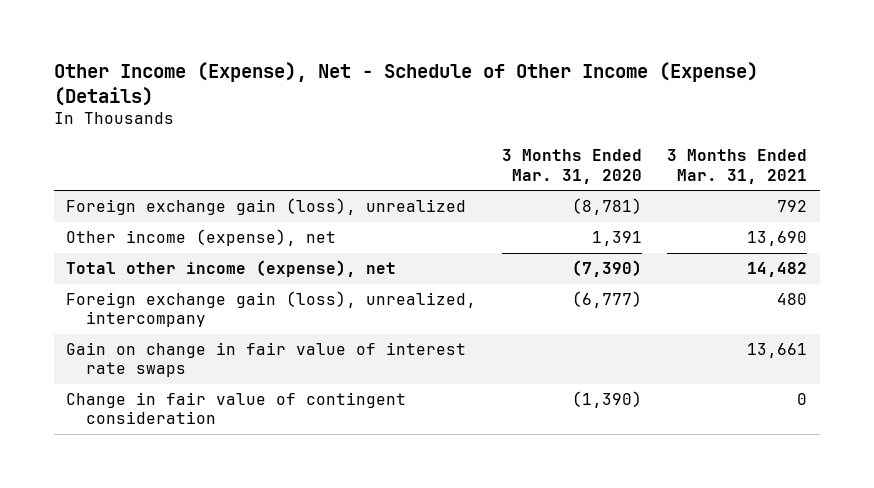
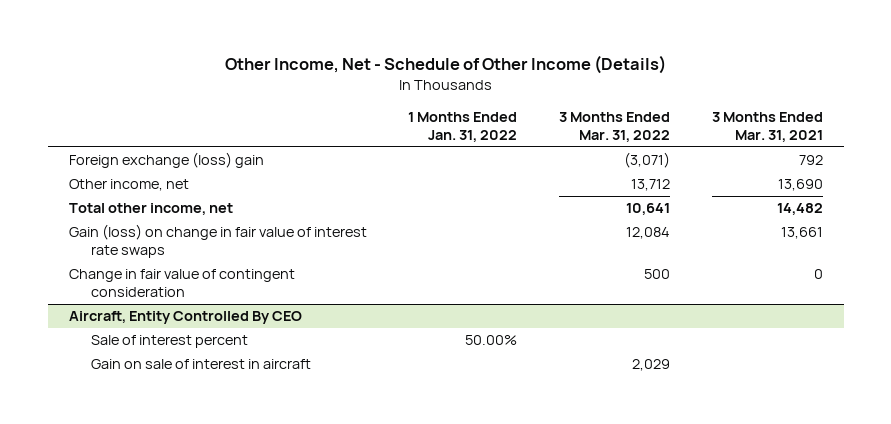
- Other Income (Expense), Net - Schedule of Other Income (Expense) (Details)
+ Other Income, Net - Schedule of Other Income (Details)
- | 3 Months Ended Mar. 31, 2020 | 3 Months Ended Mar. 31, 2021
+ | 1 Months Ended Jan. 31, 2022 | 3 Months Ended Mar. 31, 2022 | 3 Months Ended Mar. 31, 2021
- Foreign exchange gain (loss), unrealized | (8,781) | 792
- Other income (expense), net | 1,391 | 13,690
- Total other income (expense), net | (7,390) | 14,482
- Foreign exchange gain (loss), unrealized, intercompany | (6,777) | 480
- Gain on change in fair value of interest rate swaps | | 13,661
+ Foreign exchange (loss) gain | | (3,071) | 792
+ Other income, net | | 13,712 | 13,690
+ Total other income, net | | 10,641 | 14,482
+ Gain (loss) on change in fair value of interest rate swaps | | 12,084 | 13,661
+ Aircraft, Entity Controlled By CEO
+ Sale of interest percent | 50.00% | |
+ Gain on sale of interest in aircraft | | 2,029 |

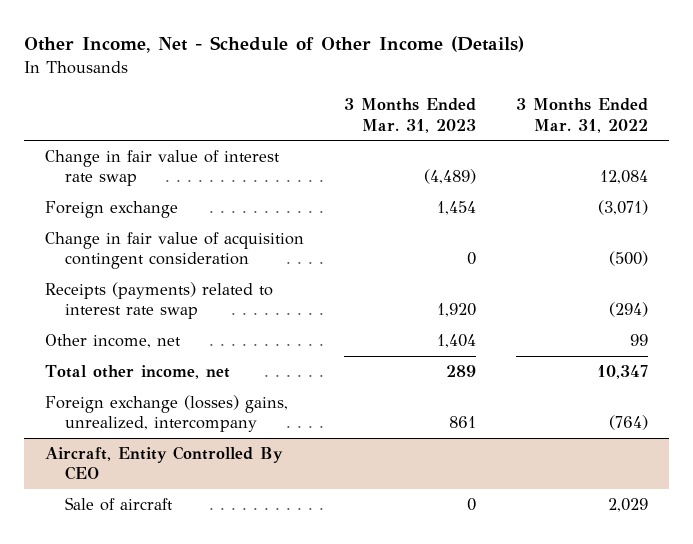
- | 1 Months Ended Jan. 31, 2022 | 3 Months Ended Mar. 31, 2022 | 3 Months Ended Mar. 31, 2021
+ | 3 Months Ended Mar. 31, 2023 | 3 Months Ended Mar. 31, 2022
- Foreign exchange (loss) gain | | (3,071) | 792
- Other income, net | | 13,712 | 13,690
- Total other income, net | | 10,641 | 14,482
- Gain (loss) on change in fair value of interest rate swaps | | 12,084 | 13,661
- Change in fair value of contingent consideration | | 500 | 0
+ Change in fair value of interest rate swap | (4,489) | 12,084
+ Foreign exchange | 1,454 | (3,071)
+ Change in fair value of acquisition contingent consideration | 0 | (500)
+ Receipts (payments) related to interest rate swap | 1,920 | (294)
+ Other income, net | 1,404 | 99
+ Total other income, net | 289 | 10,347
+ Foreign exchange (losses) gains, unrealized, intercompany | 861 | (764)
@ Aircraft, Entity Controlled By CEO
- Sale of interest percent | 50.00% | |
- Gain on sale of interest in aircraft | | 2,029 |
+ Sale of aircraft | 0 | 2,029

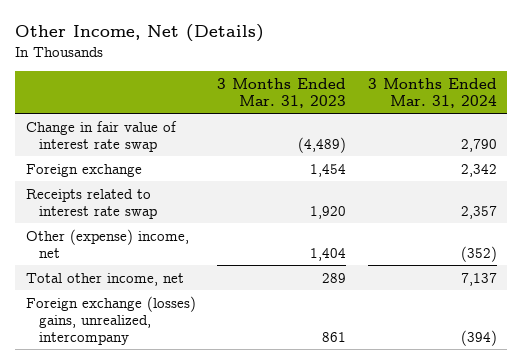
- Other Income, Net - Schedule of Other Income (Details)
+ Other Income, Net (Details)
- | 3 Months Ended Mar. 31, 2023 | 3 Months Ended Mar. 31, 2022
+ | 3 Months Ended Mar. 31, 2023 | 3 Months Ended Mar. 31, 2024
- Change in fair value of acquisition contingent consideration | 0 | (500)
- Receipts (payments) related to interest rate swap | 1,920 | (294)
- Other income, net | 1,404 | 99
+ Receipts related to interest rate swap | 1,920 | 2,357
+ Other (expense) income, net | 1,404 | (352)
- Aircraft, Entity Controlled By CEO
- Sale of aircraft | 0 | 2,029

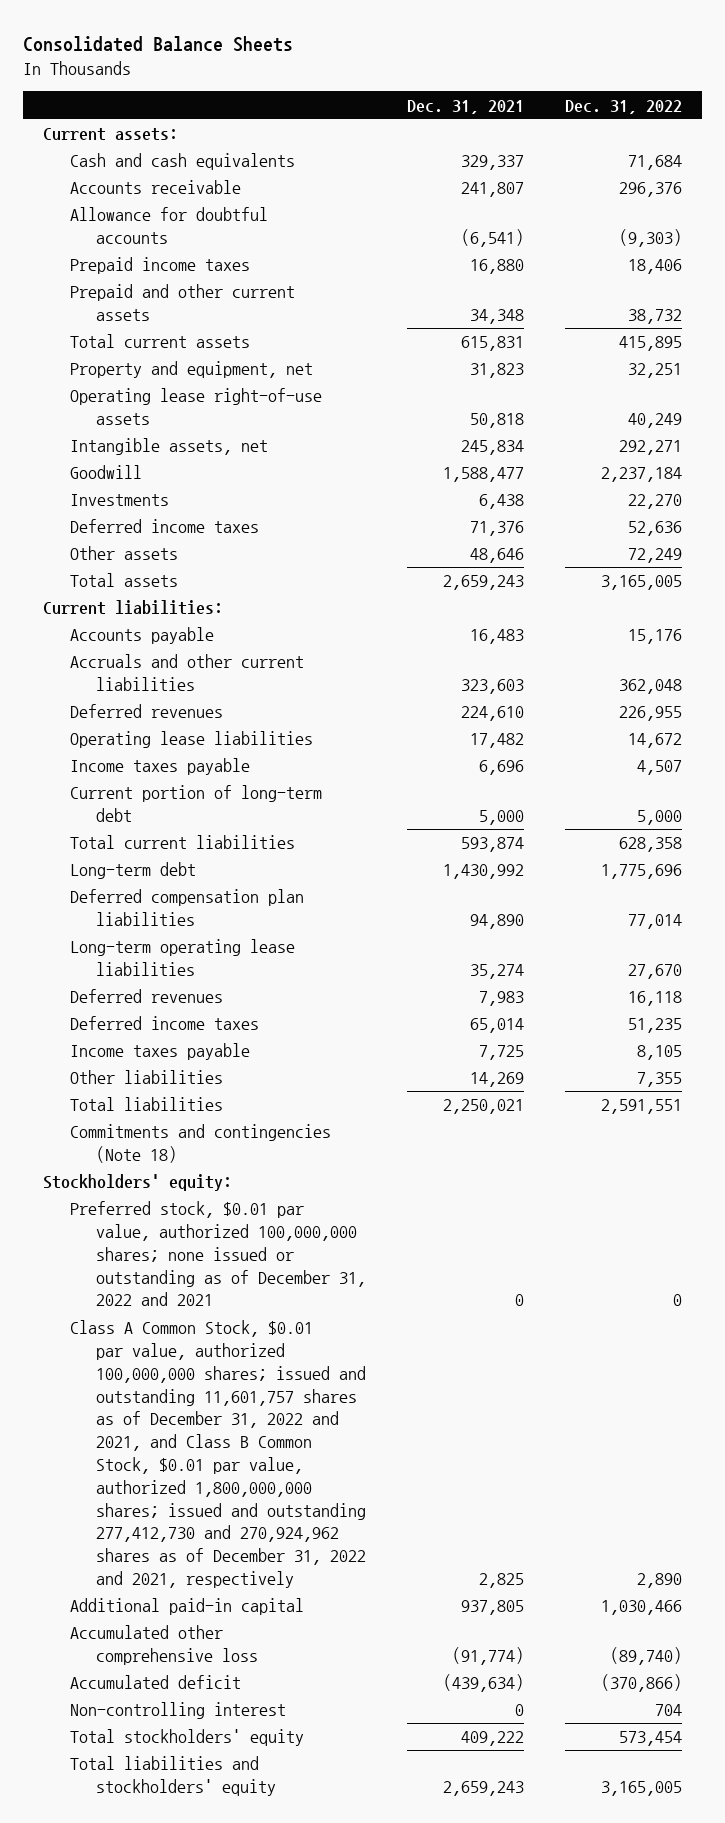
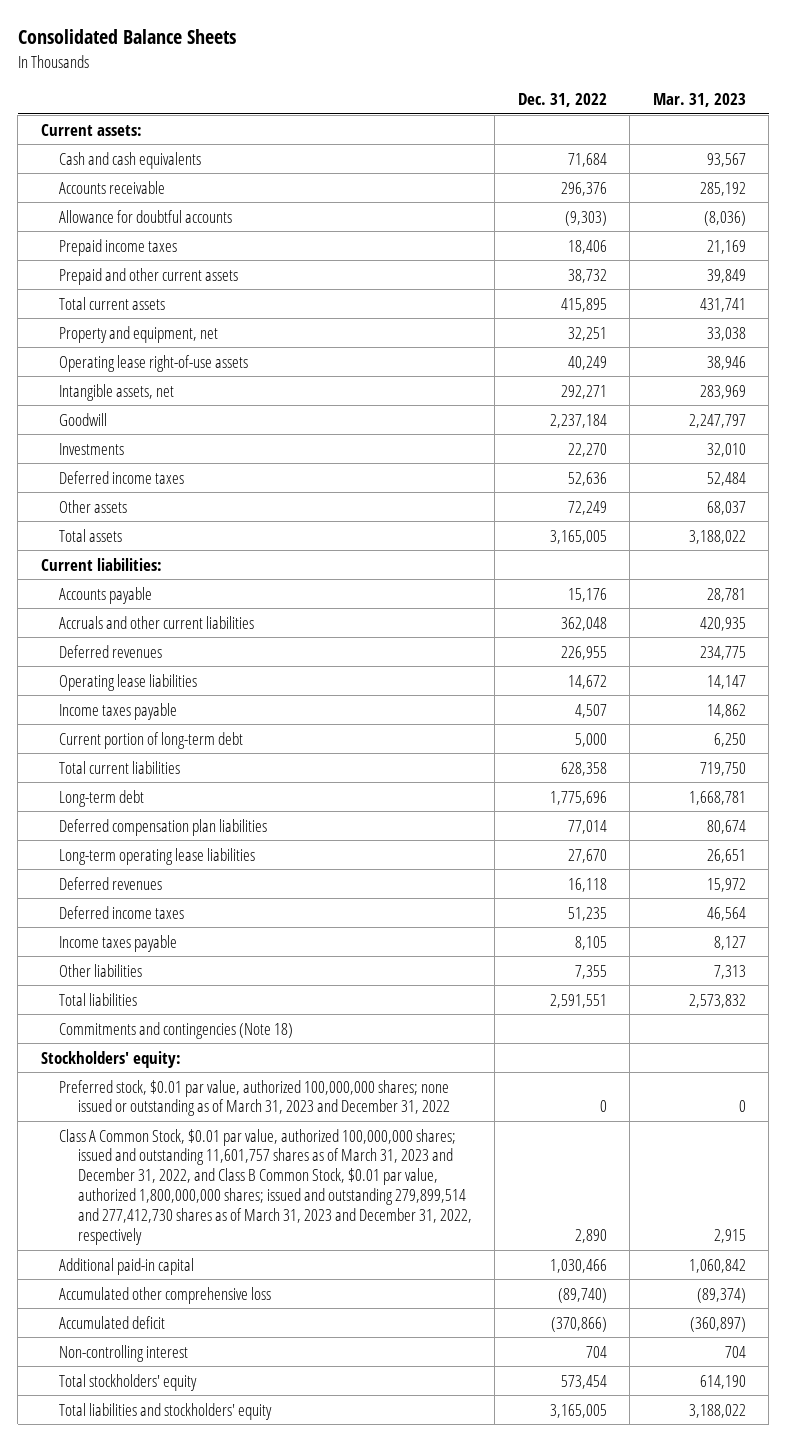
- | Dec. 31, 2021 | Dec. 31, 2022
+ | Dec. 31, 2022 | Mar. 31, 2023
- Preferred stock, $0.01 par value, authorized 100,000,000 shares; none issued or outstanding as of December 31, 2022 and 2021 | 0 | 0
- Class A Common Stock, $0.01 par value, authorized 100,000,000 shares; issued and outstanding 11,601,757 shares as of December 31, 2022 and 2021, and Class B Common Stock, $0.01 par value, authorized 1,800,000,000 shares; issued and outstanding 277,412,730 and 270,924,962 shares as of December 31, 2022 and 2021, respectively | 2,825 | 2,890
+ Preferred stock, $0.01 par value, authorized 100,000,000 shares; none issued or outstanding as of March 31, 2023 and December 31, 2022 | 0 | 0
+ Class A Common Stock, $0.01 par value, authorized 100,000,000 shares; issued and outstanding 11,601,757 shares as of March 31, 2023 and December 31, 2022, and Class B Common Stock, $0.01 par value, authorized 1,800,000,000 shares; issued and outstanding 279,899,514 and 277,412,730 shares as of March 31, 2023 and December 31, 2022, respectively | 2,890 | 2,915

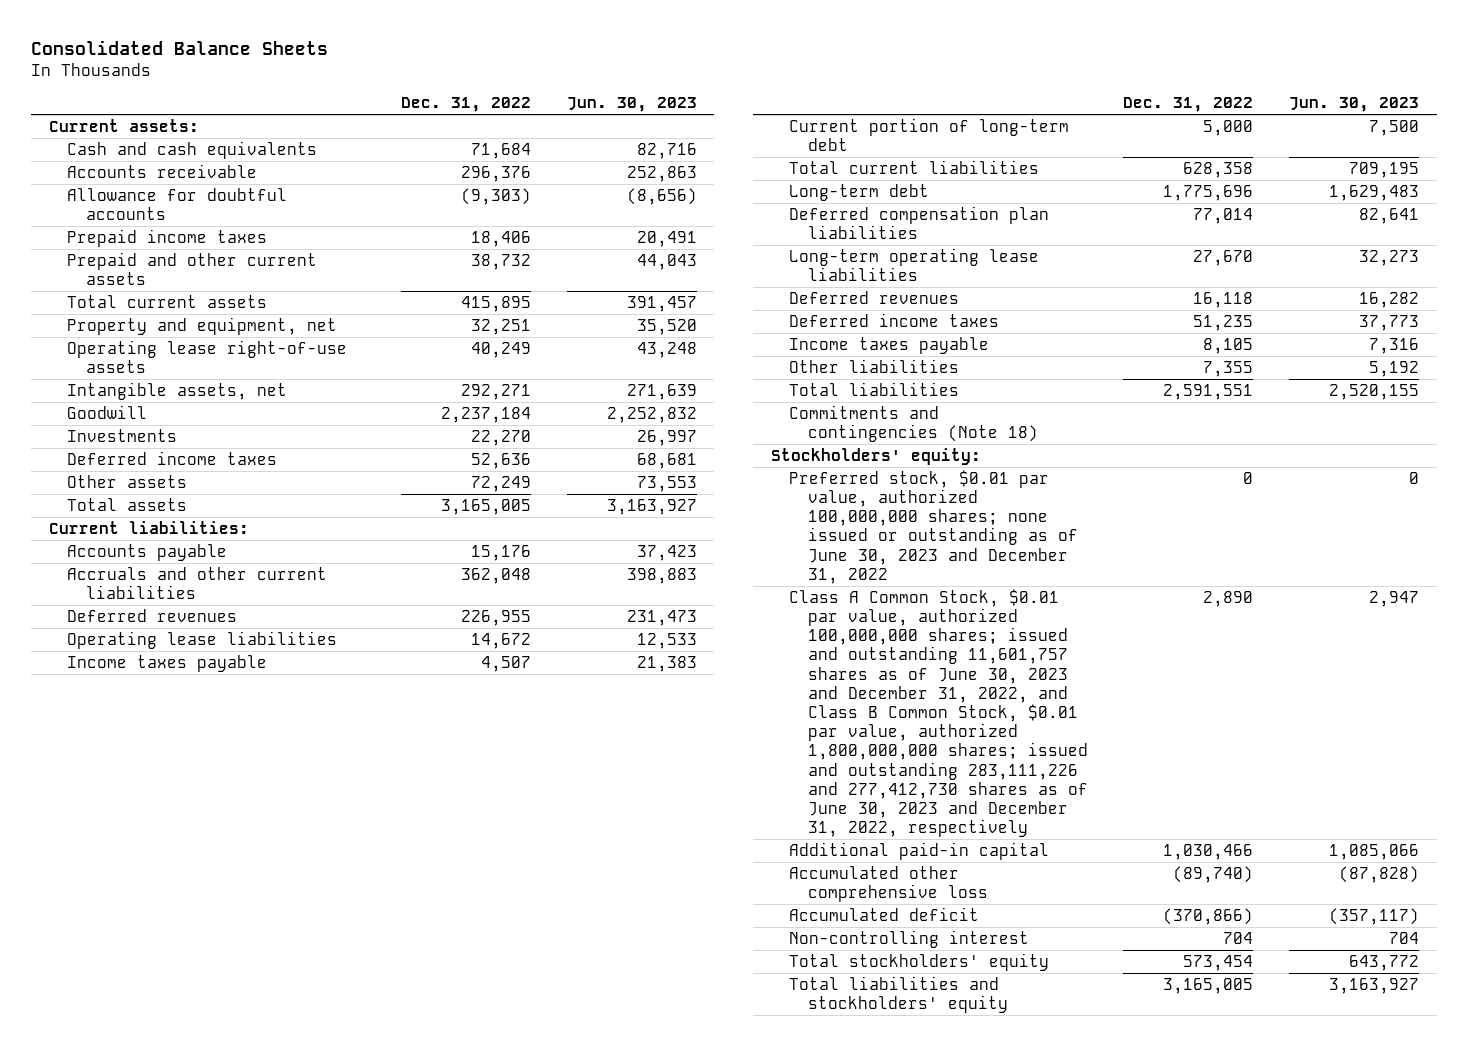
- | Dec. 31, 2022 | Mar. 31, 2023
+ | Dec. 31, 2022 | Jun. 30, 2023
- Preferred stock, $0.01 par value, authorized 100,000,000 shares; none issued or outstanding as of March 31, 2023 and December 31, 2022 | 0 | 0
- Class A Common Stock, $0.01 par value, authorized 100,000,000 shares; issued and outstanding 11,601,757 shares as of March 31, 2023 and December 31, 2022, and Class B Common Stock, $0.01 par value, authorized 1,800,000,000 shares; issued and outstanding 279,899,514 and 277,412,730 shares as of March 31, 2023 and December 31, 2022, respectively | 2,890 | 2,915
+ Preferred stock, $0.01 par value, authorized 100,000,000 shares; none issued or outstanding as of June 30, 2023 and December 31, 2022 | 0 | 0
+ Class A Common Stock, $0.01 par value, authorized 100,000,000 shares; issued and outstanding 11,601,757 shares as of June 30, 2023 and December 31, 2022, and Class B Common Stock, $0.01 par value, authorized 1,800,000,000 shares; issued and outstanding 283,111,226 and 277,412,730 shares as of June 30, 2023 and December 31, 2022, respectively | 2,890 | 2,947

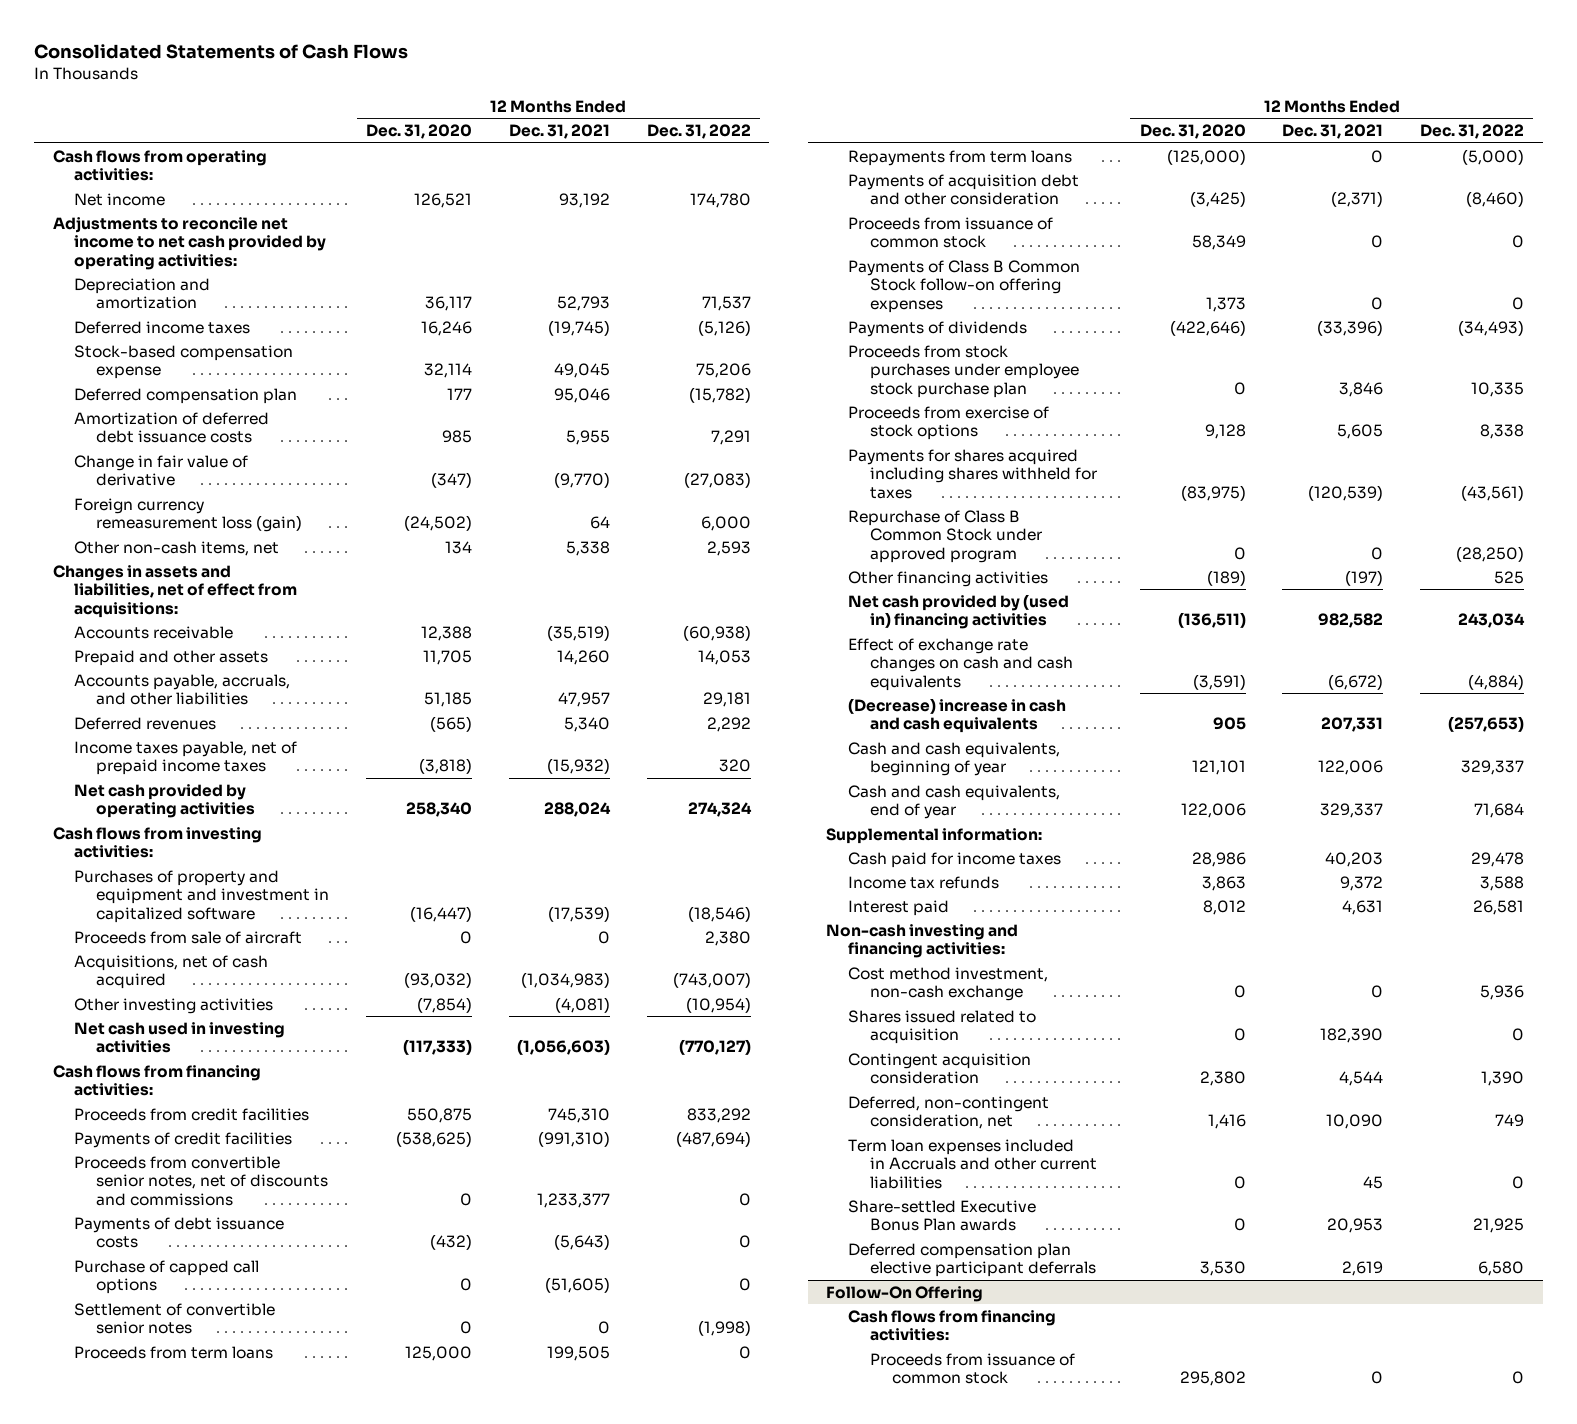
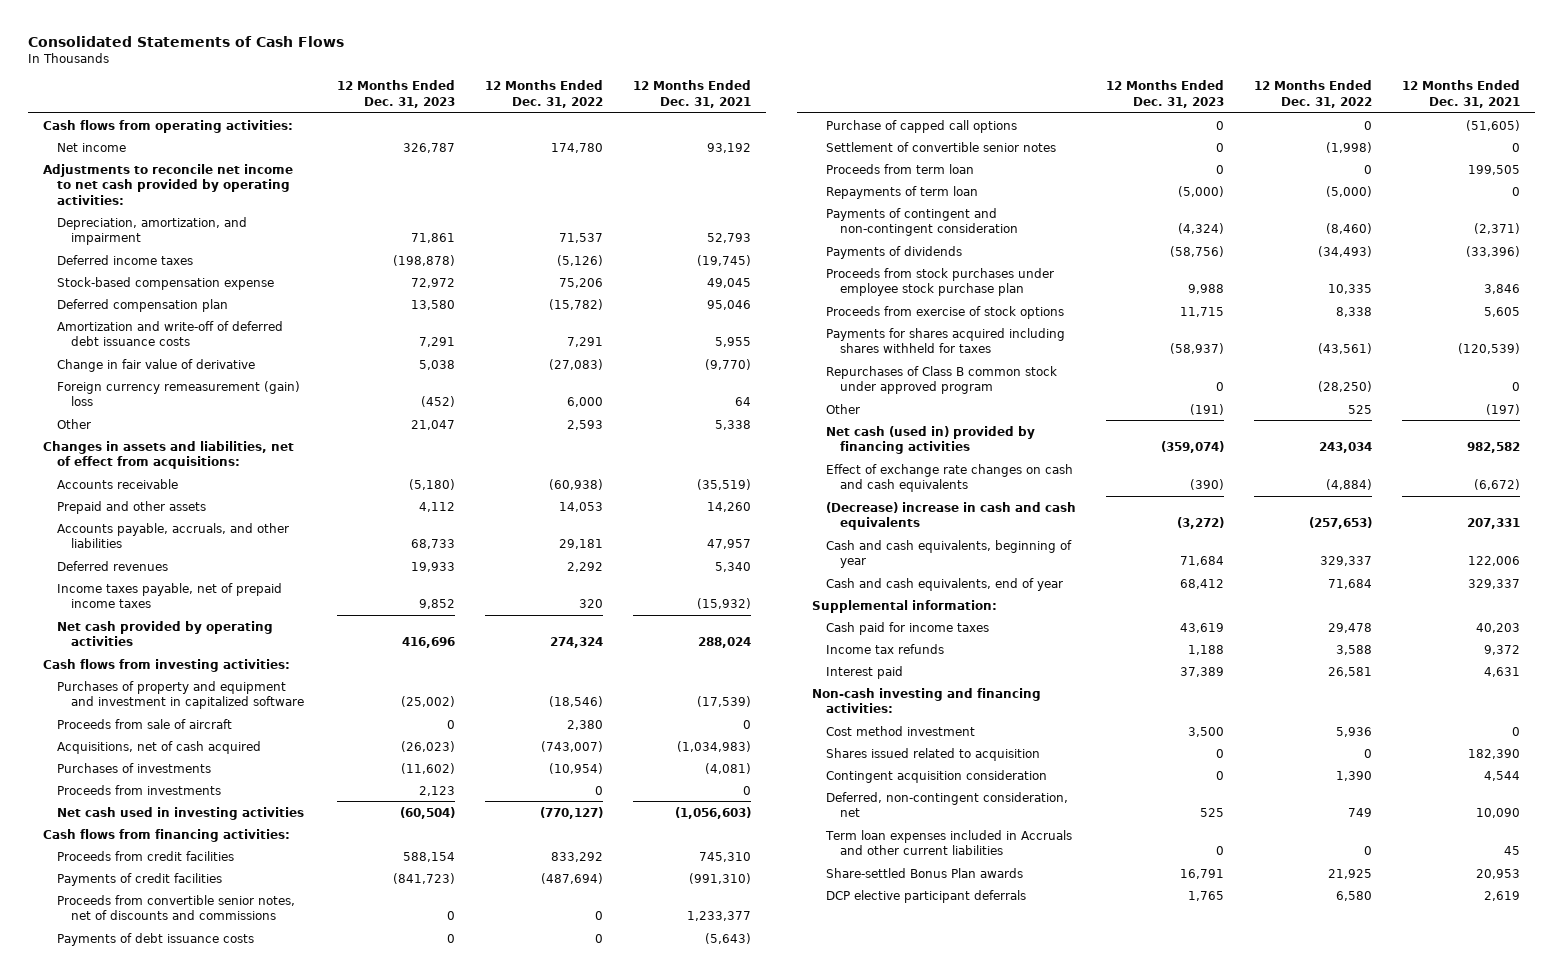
- | 12 Months Ended Dec. 31, 2020 | 12 Months Ended Dec. 31, 2021 | 12 Months Ended Dec. 31, 2022
+ | 12 Months Ended Dec. 31, 2023 | 12 Months Ended Dec. 31, 2022 | 12 Months Ended Dec. 31, 2021
- Depreciation and amortization | 36,117 | 52,793 | 71,537
+ Depreciation, amortization, and impairment | 71,861 | 71,537 | 52,793
- Amortization of deferred debt issuance costs | 985 | 5,955 | 7,291
+ Amortization and write-off of deferred debt issuance costs | 7,291 | 7,291 | 5,955
- Foreign currency remeasurement loss (gain) | (24,502) | 64 | 6,000
- Other non-cash items, net | 134 | 5,338 | 2,593
+ Foreign currency remeasurement (gain) loss | (452) | 6,000 | 64
+ Other | 21,047 | 2,593 | 5,338
- Other investing activities | (7,854) | (4,081) | (10,954)
+ Purchases of investments | (11,602) | (10,954) | (4,081)
+ Proceeds from investments | 2,123 | 0 | 0
- Proceeds from term loans | 125,000 | 199,505 | 0
- Repayments from term loans | (125,000) | 0 | (5,000)
- Payments of acquisition debt and other consideration | (3,425) | (2,371) | (8,460)
- Proceeds from issuance of common stock | 58,349 | 0 | 0
- Payments of Class B Common Stock follow-on offering expenses | 1,373 | 0 | 0
+ Proceeds from term loan | 0 | 0 | 199,505
+ Repayments of term loan | (5,000) | (5,000) | 0
+ Payments of contingent and non-contingent consideration | (4,324) | (8,460) | (2,371)
- Repurchase of Class B Common Stock under approved program | 0 | 0 | (28,250)
- Other financing activities | (189) | (197) | 525
- Net cash provided by (used in) financing activities | (136,511) | 982,582 | 243,034
+ Repurchases of Class B common stock under approved program | 0 | (28,250) | 0
+ Other | (191) | 525 | (197)
+ Net cash (used in) provided by financing activities | (359,074) | 243,034 | 982,582
- Cost method investment, non-cash exchange | 0 | 0 | 5,936
+ Cost method investment | 3,500 | 5,936 | 0
- Share-settled Executive Bonus Plan awards | 0 | 20,953 | 21,925
- Deferred compensation plan elective participant deferrals | 3,530 | 2,619 | 6,580
- Follow-On Offering
- Cash flows from financing activities:
- Proceeds from issuance of common stock | 295,802 | 0 | 0
+ Share-settled Bonus Plan awards | 16,791 | 21,925 | 20,953
+ DCP elective participant deferrals | 1,765 | 6,580 | 2,619

